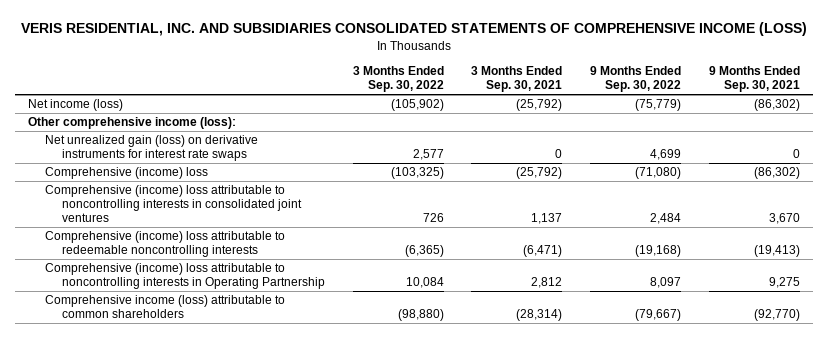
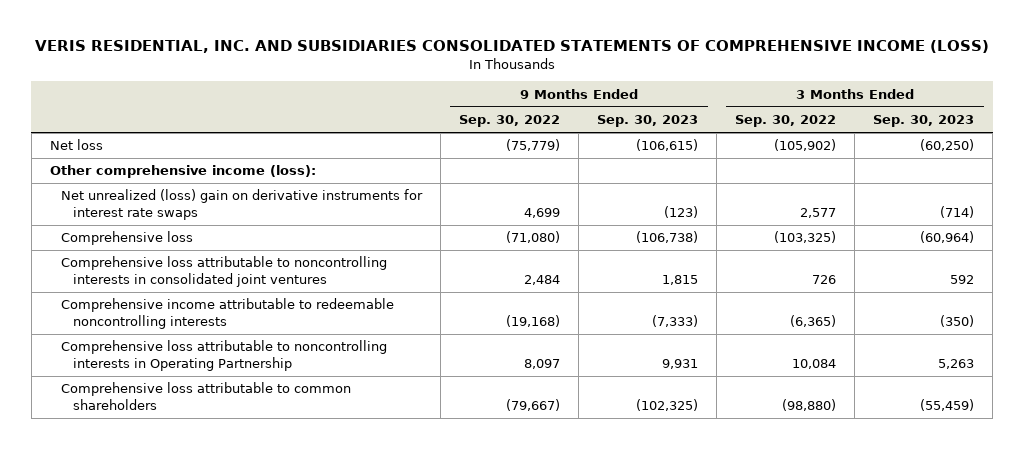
- | 3 Months Ended Sep. 30, 2022 | 3 Months Ended Sep. 30, 2021 | 9 Months Ended Sep. 30, 2022 | 9 Months Ended Sep. 30, 2021
+ | 9 Months Ended Sep. 30, 2022 | 9 Months Ended Sep. 30, 2023 | 3 Months Ended Sep. 30, 2022 | 3 Months Ended Sep. 30, 2023
- Net income (loss) | (105,902) | (25,792) | (75,779) | (86,302)
+ Net loss | (75,779) | (106,615) | (105,902) | (60,250)
- Net unrealized gain (loss) on derivative instruments for interest rate swaps | 2,577 | 0 | 4,699 | 0
- Comprehensive (income) loss | (103,325) | (25,792) | (71,080) | (86,302)
- Comprehensive (income) loss attributable to noncontrolling interests in consolidated joint ventures | 726 | 1,137 | 2,484 | 3,670
- Comprehensive (income) loss attributable to redeemable noncontrolling interests | (6,365) | (6,471) | (19,168) | (19,413)
- Comprehensive (income) loss attributable to noncontrolling interests in Operating Partnership | 10,084 | 2,812 | 8,097 | 9,275
- Comprehensive income (loss) attributable to common shareholders | (98,880) | (28,314) | (79,667) | (92,770)
+ Net unrealized (loss) gain on derivative instruments for interest rate swaps | 4,699 | (123) | 2,577 | (714)
+ Comprehensive loss | (71,080) | (106,738) | (103,325) | (60,964)
+ Comprehensive loss attributable to noncontrolling interests in consolidated joint ventures | 2,484 | 1,815 | 726 | 592
+ Comprehensive income attributable to redeemable noncontrolling interests | (19,168) | (7,333) | (6,365) | (350)
+ Comprehensive loss attributable to noncontrolling interests in Operating Partnership | 8,097 | 9,931 | 10,084 | 5,263
+ Comprehensive loss attributable to common shareholders | (79,667) | (102,325) | (98,880) | (55,459)

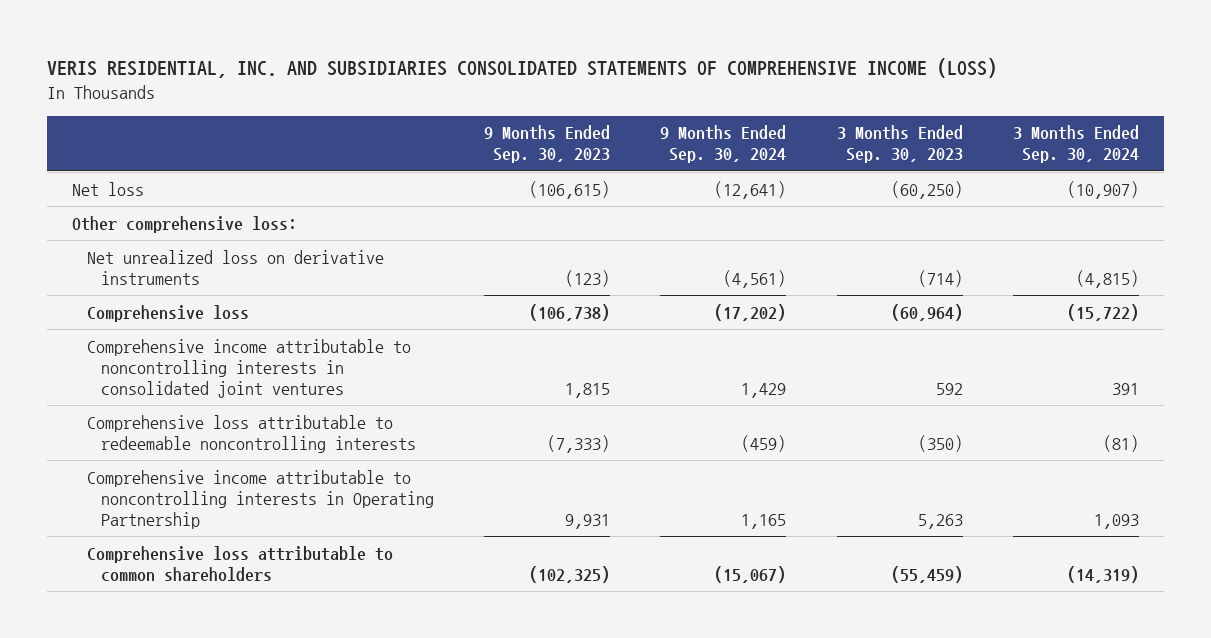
- | 9 Months Ended Sep. 30, 2022 | 9 Months Ended Sep. 30, 2023 | 3 Months Ended Sep. 30, 2022 | 3 Months Ended Sep. 30, 2023
+ | 9 Months Ended Sep. 30, 2023 | 9 Months Ended Sep. 30, 2024 | 3 Months Ended Sep. 30, 2023 | 3 Months Ended Sep. 30, 2024
- Other comprehensive income (loss):
- Net unrealized (loss) gain on derivative instruments for interest rate swaps | 4,699 | (123) | 2,577 | (714)
+ Other comprehensive loss:
+ Net unrealized loss on derivative instruments | (123) | (4,561) | (714) | (4,815)
- Comprehensive loss attributable to noncontrolling interests in consolidated joint ventures | 2,484 | 1,815 | 726 | 592
- Comprehensive income attributable to redeemable noncontrolling interests | (19,168) | (7,333) | (6,365) | (350)
- Comprehensive loss attributable to noncontrolling interests in Operating Partnership | 8,097 | 9,931 | 10,084 | 5,263
+ Comprehensive income attributable to noncontrolling interests in consolidated joint ventures | 1,815 | 1,429 | 592 | 391
+ Comprehensive loss attributable to redeemable noncontrolling interests | (7,333) | (459) | (350) | (81)
+ Comprehensive income attributable to noncontrolling interests in Operating Partnership | 9,931 | 1,165 | 5,263 | 1,093

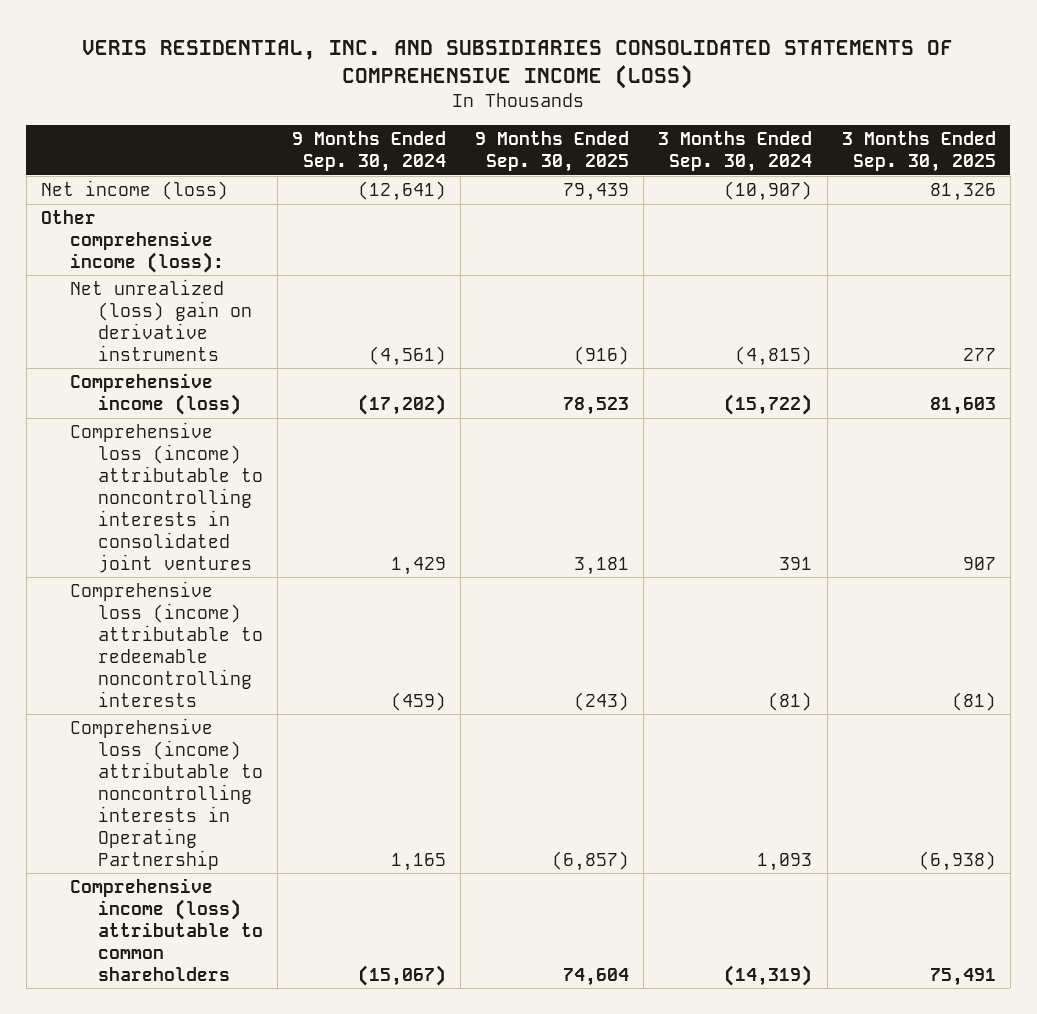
- | 9 Months Ended Sep. 30, 2023 | 9 Months Ended Sep. 30, 2024 | 3 Months Ended Sep. 30, 2023 | 3 Months Ended Sep. 30, 2024
+ | 9 Months Ended Sep. 30, 2024 | 9 Months Ended Sep. 30, 2025 | 3 Months Ended Sep. 30, 2024 | 3 Months Ended Sep. 30, 2025
- Net loss | (106,615) | (12,641) | (60,250) | (10,907)
- Other comprehensive loss:
- Net unrealized loss on derivative instruments | (123) | (4,561) | (714) | (4,815)
- Comprehensive loss | (106,738) | (17,202) | (60,964) | (15,722)
- Comprehensive income attributable to noncontrolling interests in consolidated joint ventures | 1,815 | 1,429 | 592 | 391
- Comprehensive loss attributable to redeemable noncontrolling interests | (7,333) | (459) | (350) | (81)
- Comprehensive income attributable to noncontrolling interests in Operating Partnership | 9,931 | 1,165 | 5,263 | 1,093
- Comprehensive loss attributable to common shareholders | (102,325) | (15,067) | (55,459) | (14,319)
+ Net income (loss) | (12,641) | 79,439 | (10,907) | 81,326
+ Other comprehensive income (loss):
+ Net unrealized (loss) gain on derivative instruments | (4,561) | (916) | (4,815) | 277
+ Comprehensive income (loss) | (17,202) | 78,523 | (15,722) | 81,603
+ Comprehensive loss (income) attributable to noncontrolling interests in consolidated joint ventures | 1,429 | 3,181 | 391 | 907
+ Comprehensive loss (income) attributable to redeemable noncontrolling interests | (459) | (243) | (81) | (81)
+ Comprehensive loss (income) attributable to noncontrolling interests in Operating Partnership | 1,165 | (6,857) | 1,093 | (6,938)
+ Comprehensive income (loss) attributable to common shareholders | (15,067) | 74,604 | (14,319) | 75,491

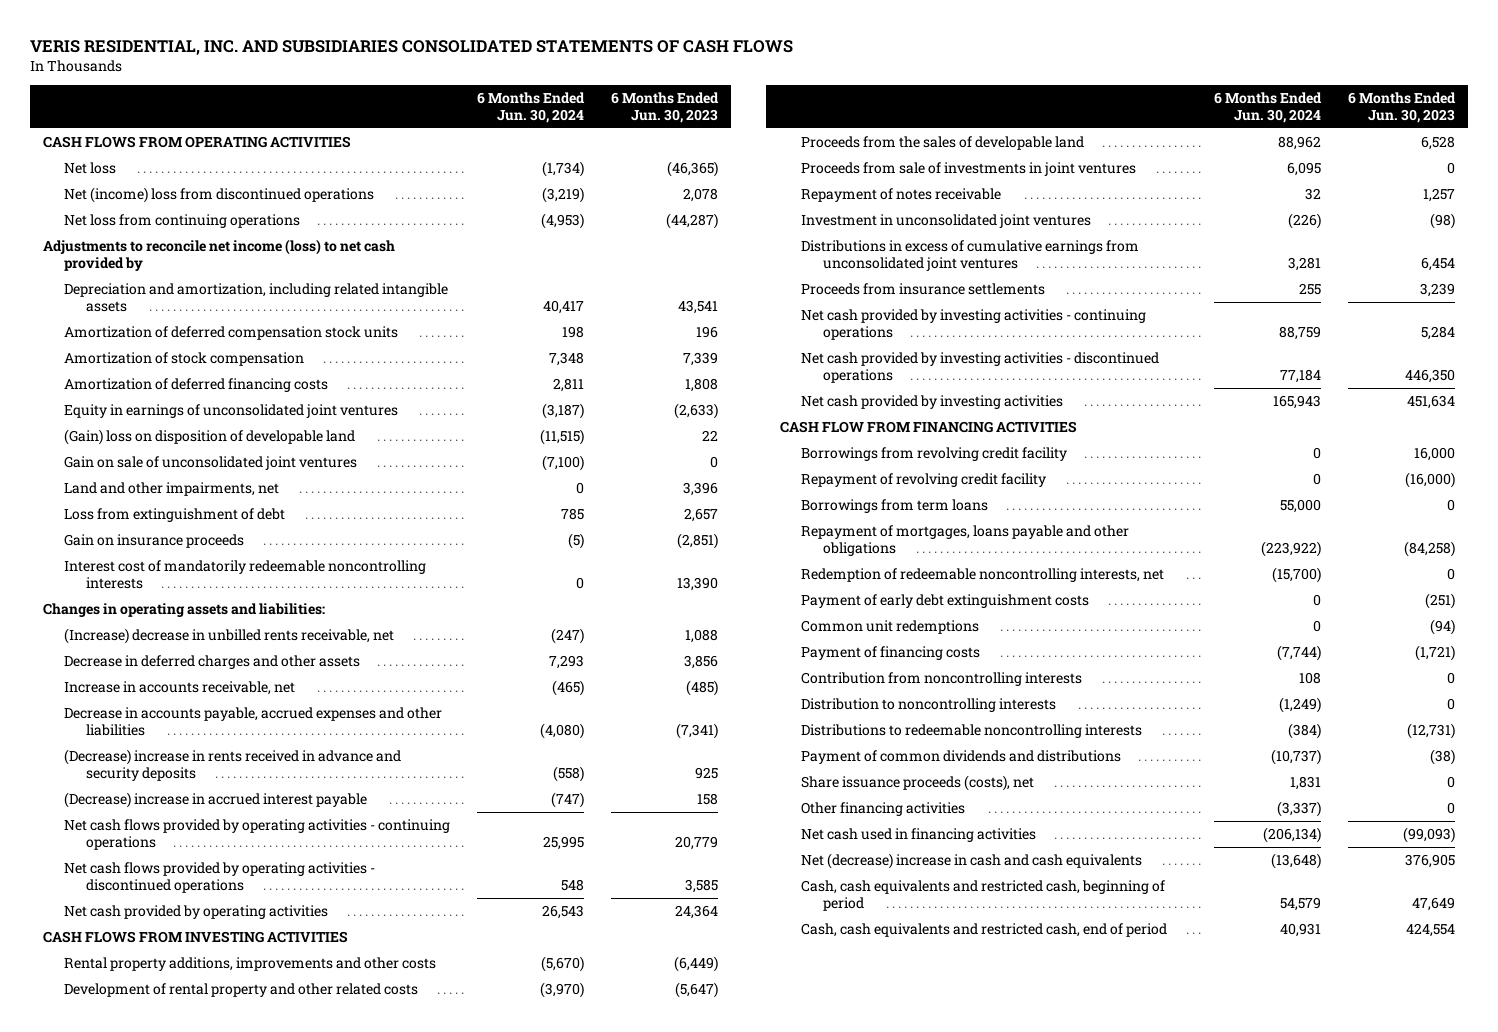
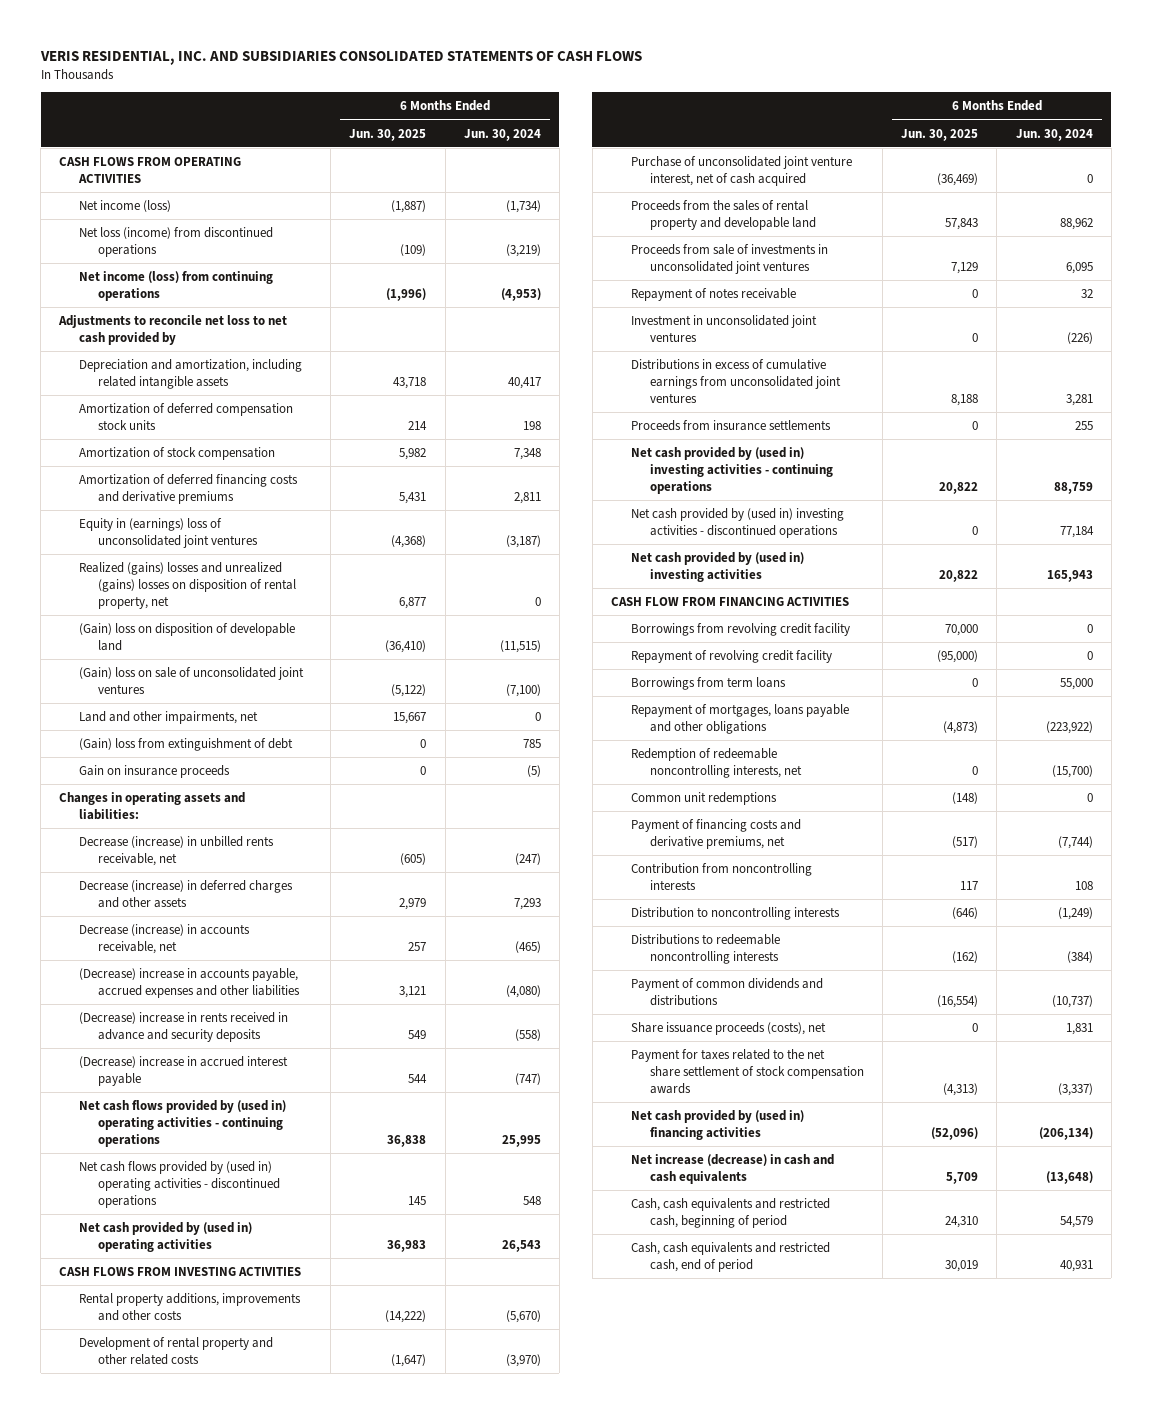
- | 6 Months Ended Jun. 30, 2024 | 6 Months Ended Jun. 30, 2023
+ | 6 Months Ended Jun. 30, 2025 | 6 Months Ended Jun. 30, 2024
- Net loss | (1,734) | (46,365)
- Net (income) loss from discontinued operations | (3,219) | 2,078
- Net loss from continuing operations | (4,953) | (44,287)
- Adjustments to reconcile net income (loss) to net cash provided by
+ Net income (loss) | (1,887) | (1,734)
+ Net loss (income) from discontinued operations | (109) | (3,219)
+ Net income (loss) from continuing operations | (1,996) | (4,953)
+ Adjustments to reconcile net loss to net cash provided by
- Amortization of deferred financing costs | 2,811 | 1,808
- Equity in earnings of unconsolidated joint ventures | (3,187) | (2,633)
+ Amortization of deferred financing costs and derivative premiums | 5,431 | 2,811
+ Equity in (earnings) loss of unconsolidated joint ventures | (4,368) | (3,187)
+ Realized (gains) losses and unrealized (gains) losses on disposition of rental property, net | 6,877 | 0
- Gain on sale of unconsolidated joint ventures | (7,100) | 0
+ (Gain) loss on sale of unconsolidated joint ventures | (5,122) | (7,100)
- Loss from extinguishment of debt | 785 | 2,657
+ (Gain) loss from extinguishment of debt | 0 | 785
- Interest cost of mandatorily redeemable noncontrolling interests | 0 | 13,390
- (Increase) decrease in unbilled rents receivable, net | (247) | 1,088
- Decrease in deferred charges and other assets | 7,293 | 3,856
- Increase in accounts receivable, net | (465) | (485)
- Decrease in accounts payable, accrued expenses and other liabilities | (4,080) | (7,341)
+ Decrease (increase) in unbilled rents receivable, net | (605) | (247)
+ Decrease (increase) in deferred charges and other assets | 2,979 | 7,293
+ Decrease (increase) in accounts receivable, net | 257 | (465)
+ (Decrease) increase in accounts payable, accrued expenses and other liabilities | 3,121 | (4,080)
- Net cash flows provided by operating activities - continuing operations | 25,995 | 20,779
- Net cash flows provided by operating activities - discontinued operations | 548 | 3,585
- Net cash provided by operating activities | 26,543 | 24,364
+ Net cash flows provided by (used in) operating activities - continuing operations | 36,838 | 25,995
+ Net cash flows provided by (used in) operating activities - discontinued operations | 145 | 548
+ Net cash provided by (used in) operating activities | 36,983 | 26,543
- Proceeds from the sales of developable land | 88,962 | 6,528
- Proceeds from sale of investments in joint ventures | 6,095 | 0
+ Purchase of unconsolidated joint venture interest, net of cash acquired | (36,469) | 0
+ Proceeds from the sales of rental property and developable land | 57,843 | 88,962
+ Proceeds from sale of investments in unconsolidated joint ventures | 7,129 | 6,095
- Net cash provided by investing activities - continuing operations | 88,759 | 5,284
- Net cash provided by investing activities - discontinued operations | 77,184 | 446,350
- Net cash provided by investing activities | 165,943 | 451,634
+ Net cash provided by (used in) investing activities - continuing operations | 20,822 | 88,759
+ Net cash provided by (used in) investing activities - discontinued operations | 0 | 77,184
+ Net cash provided by (used in) investing activities | 20,822 | 165,943
- Payment of early debt extinguishment costs | 0 | (251)
- Payment of financing costs | (7,744) | (1,721)
+ Payment of financing costs and derivative premiums, net | (517) | (7,744)
- Other financing activities | (3,337) | 0
- Net cash used in financing activities | (206,134) | (99,093)
- Net (decrease) increase in cash and cash equivalents | (13,648) | 376,905
+ Payment for taxes related to the net share settlement of stock compensation awards | (4,313) | (3,337)
+ Net cash provided by (used in) financing activities | (52,096) | (206,134)
+ Net increase (decrease) in cash and cash equivalents | 5,709 | (13,648)

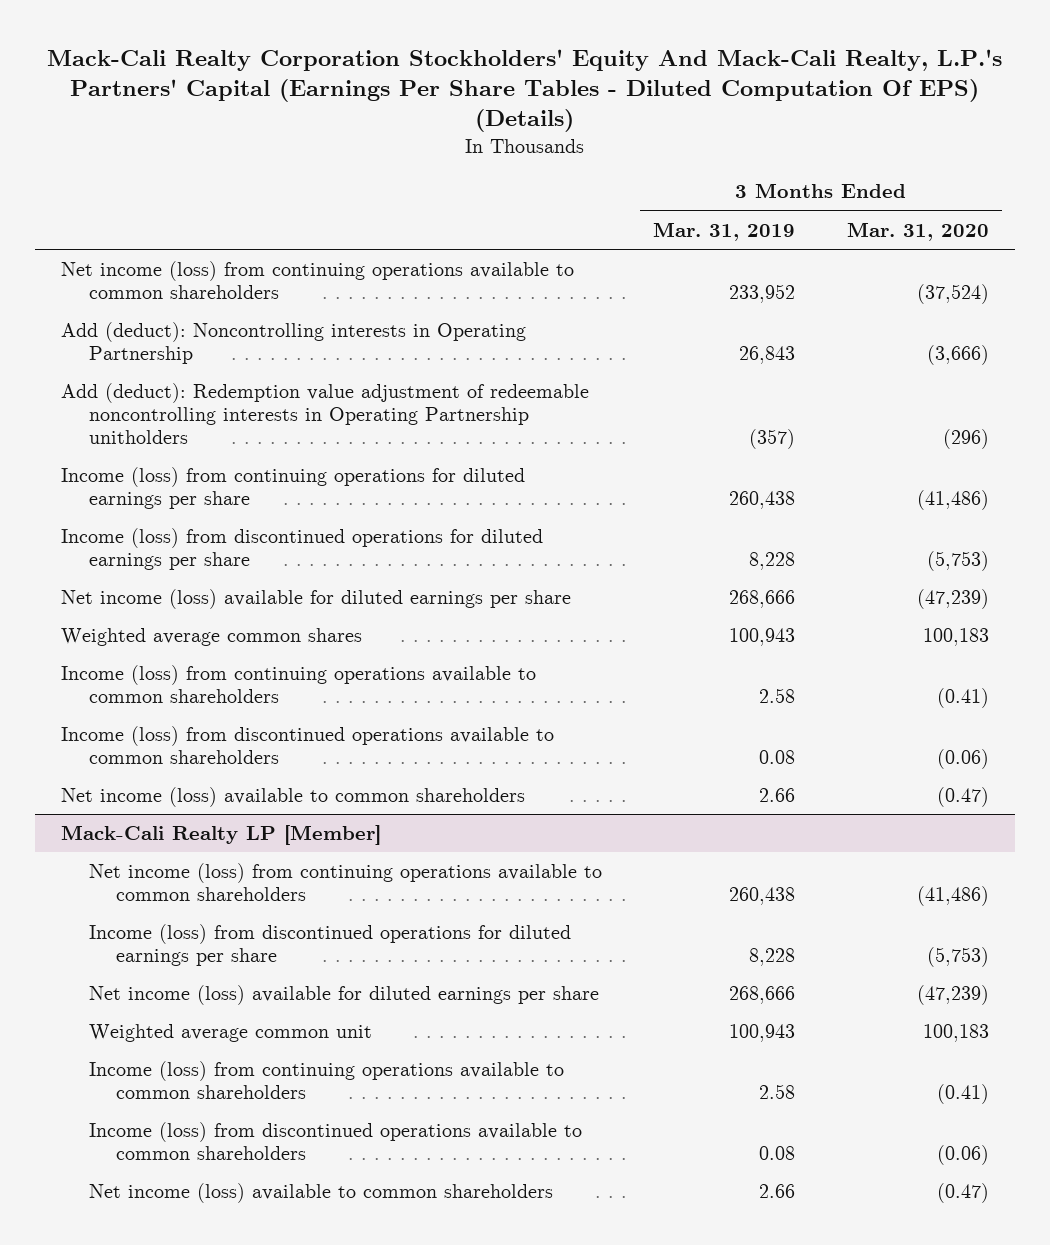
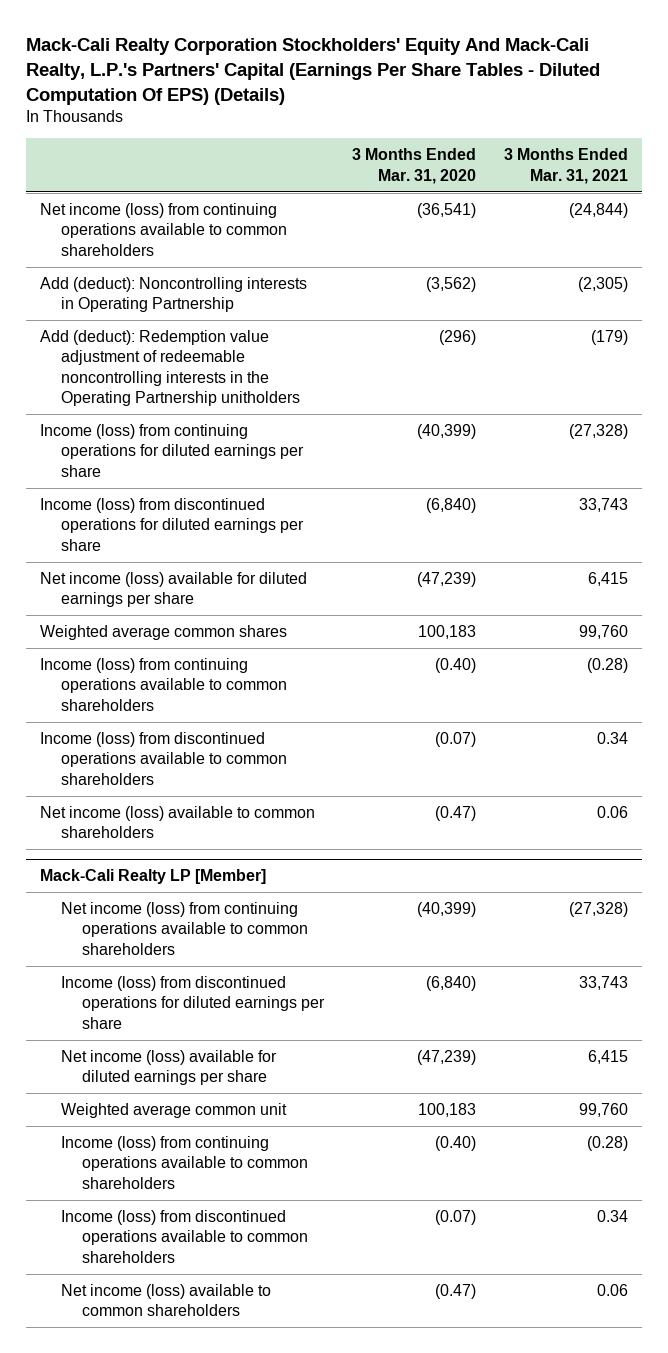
- | 3 Months Ended Mar. 31, 2019 | 3 Months Ended Mar. 31, 2020
+ | 3 Months Ended Mar. 31, 2020 | 3 Months Ended Mar. 31, 2021
- Net income (loss) from continuing operations available to common shareholders | 233,952 | (37,524)
- Add (deduct): Noncontrolling interests in Operating Partnership | 26,843 | (3,666)
- Add (deduct): Redemption value adjustment of redeemable noncontrolling interests in Operating Partnership unitholders | (357) | (296)
- Income (loss) from continuing operations for diluted earnings per share | 260,438 | (41,486)
- Income (loss) from discontinued operations for diluted earnings per share | 8,228 | (5,753)
+ Net income (loss) from continuing operations available to common shareholders | (36,541) | (24,844)
+ Add (deduct): Noncontrolling interests in Operating Partnership | (3,562) | (2,305)
+ Add (deduct): Redemption value adjustment of redeemable noncontrolling interests in the Operating Partnership unitholders | (296) | (179)
+ Income (loss) from continuing operations for diluted earnings per share | (40,399) | (27,328)
+ Income (loss) from discontinued operations for diluted earnings per share | (6,840) | 33,743
- Income (loss) from continuing operations available to common shareholders | 2.58 | (0.41)
- Income (loss) from discontinued operations available to common shareholders | 0.08 | (0.06)
+ Income (loss) from continuing operations available to common shareholders | (0.40) | (0.28)
+ Income (loss) from discontinued operations available to common shareholders | (0.07) | 0.34
@ Mack-Cali Realty LP [Member]
- Net income (loss) from continuing operations available to common shareholders | 260,438 | (41,486)
- Income (loss) from discontinued operations for diluted earnings per share | 8,228 | (5,753)
+ Net income (loss) from continuing operations available to common shareholders | (40,399) | (27,328)
+ Income (loss) from discontinued operations for diluted earnings per share | (6,840) | 33,743
- Income (loss) from continuing operations available to common shareholders | 2.58 | (0.41)
- Income (loss) from discontinued operations available to common shareholders | 0.08 | (0.06)
+ Income (loss) from continuing operations available to common shareholders | (0.40) | (0.28)
+ Income (loss) from discontinued operations available to common shareholders | (0.07) | 0.34

